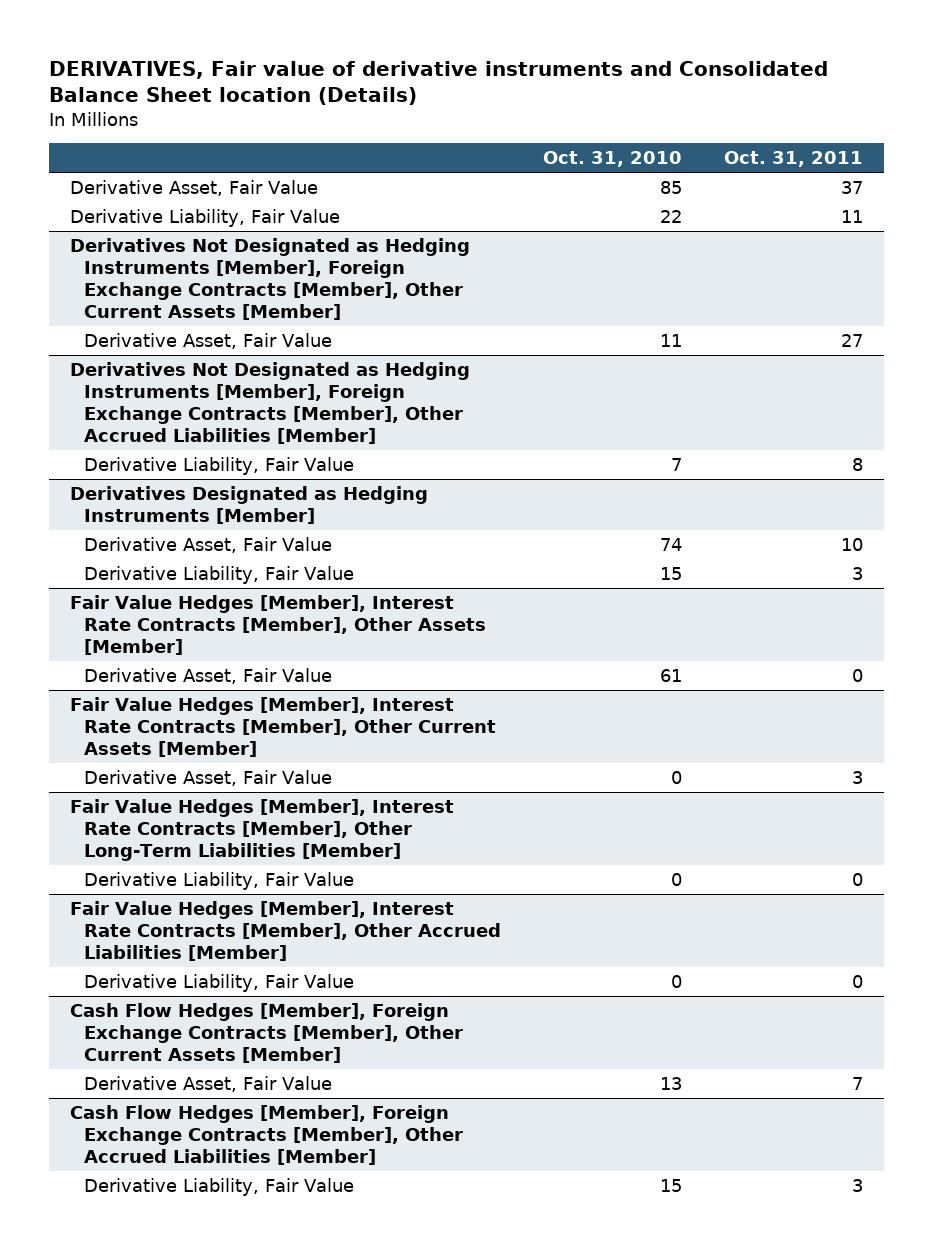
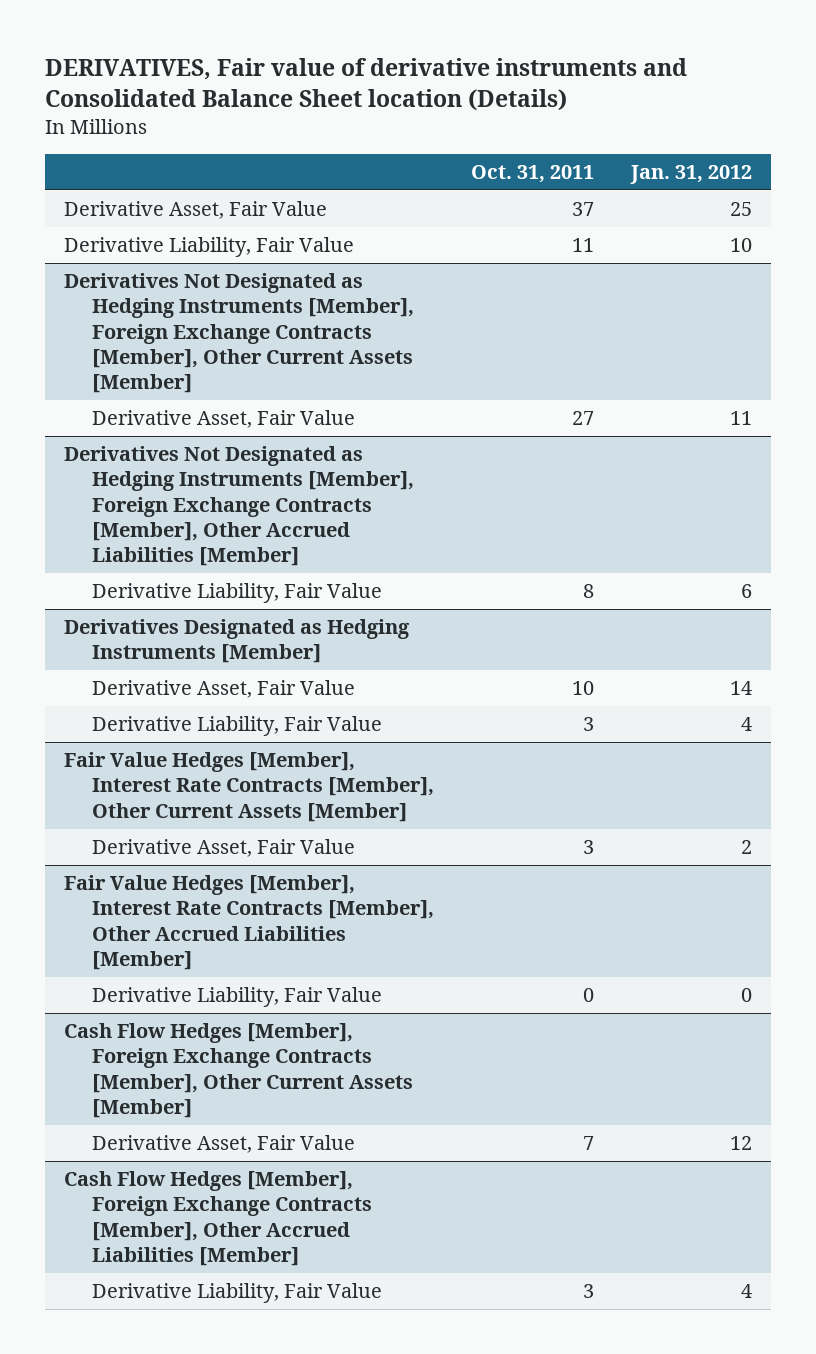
- | Oct. 31, 2010 | Oct. 31, 2011
+ | Oct. 31, 2011 | Jan. 31, 2012
- Fair Value Hedges [Member], Interest Rate Contracts [Member], Other Assets [Member]
- Derivative Asset, Fair Value | 61 | 0
- Fair Value Hedges [Member], Interest Rate Contracts [Member], Other Long-Term Liabilities [Member]
- Derivative Liability, Fair Value | 0 | 0

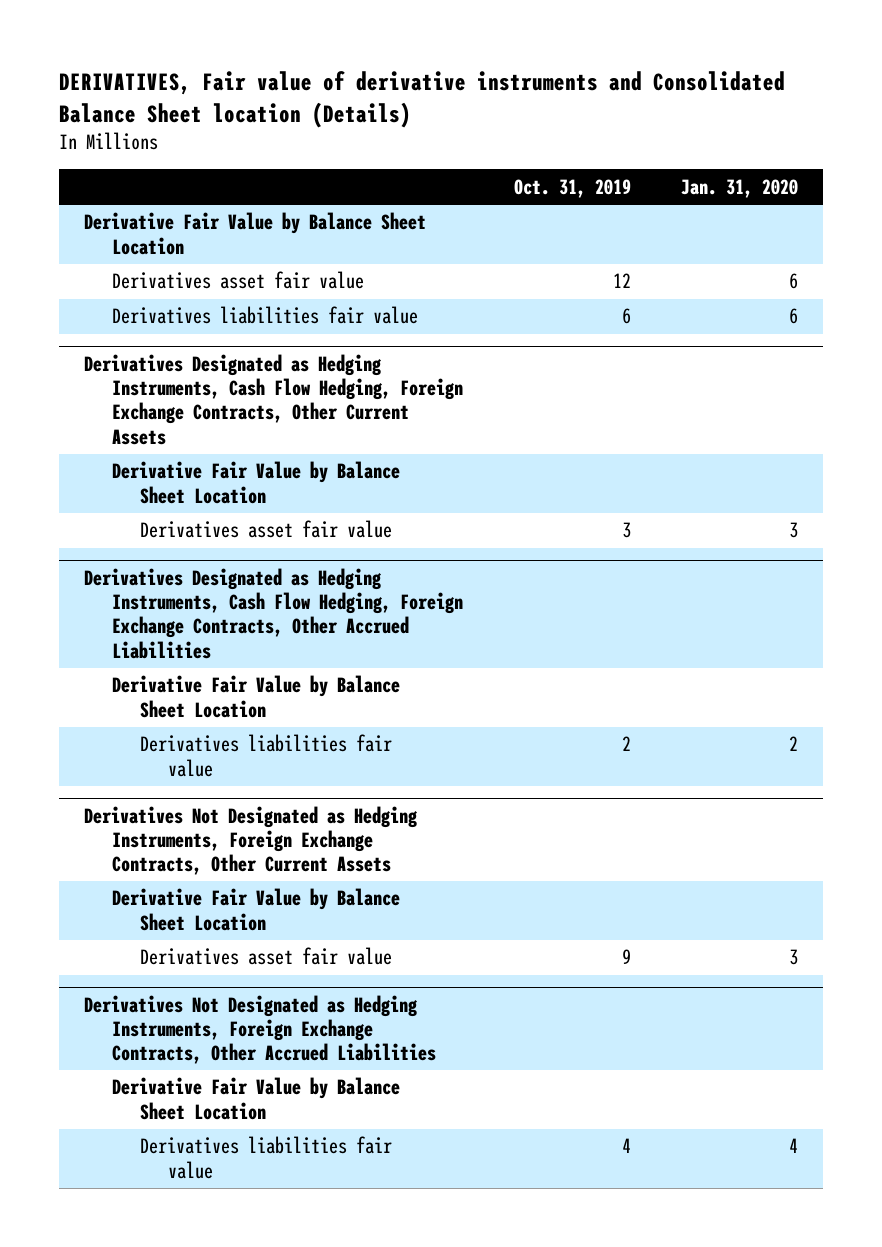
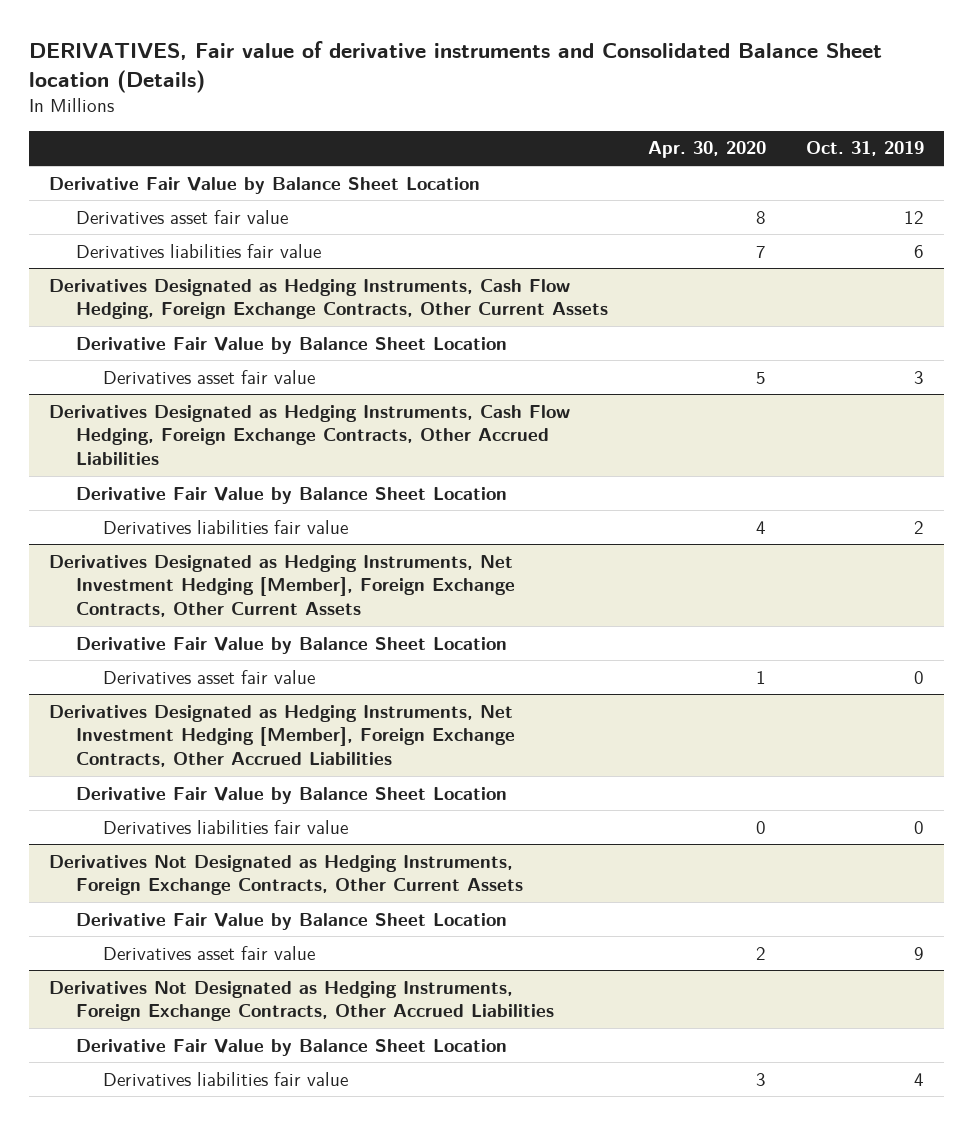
- | Oct. 31, 2019 | Jan. 31, 2020
+ | Apr. 30, 2020 | Oct. 31, 2019
+ Derivatives Designated as Hedging Instruments, Net Investment Hedging [Member], Foreign Exchange Contracts, Other Current Assets
+ Derivative Fair Value by Balance Sheet Location
+ Derivatives asset fair value | 1 | 0
+ Derivatives Designated as Hedging Instruments, Net Investment Hedging [Member], Foreign Exchange Contracts, Other Accrued Liabilities
+ Derivative Fair Value by Balance Sheet Location
+ Derivatives liabilities fair value | 0 | 0

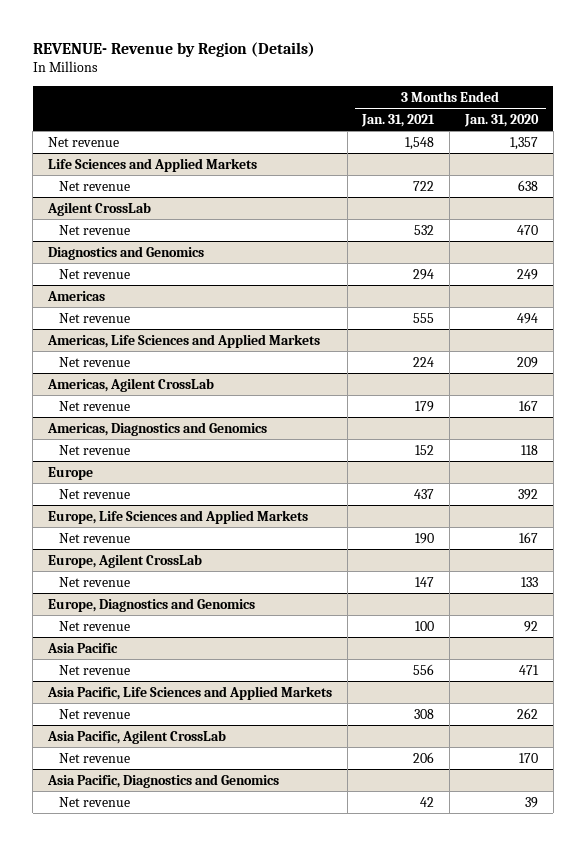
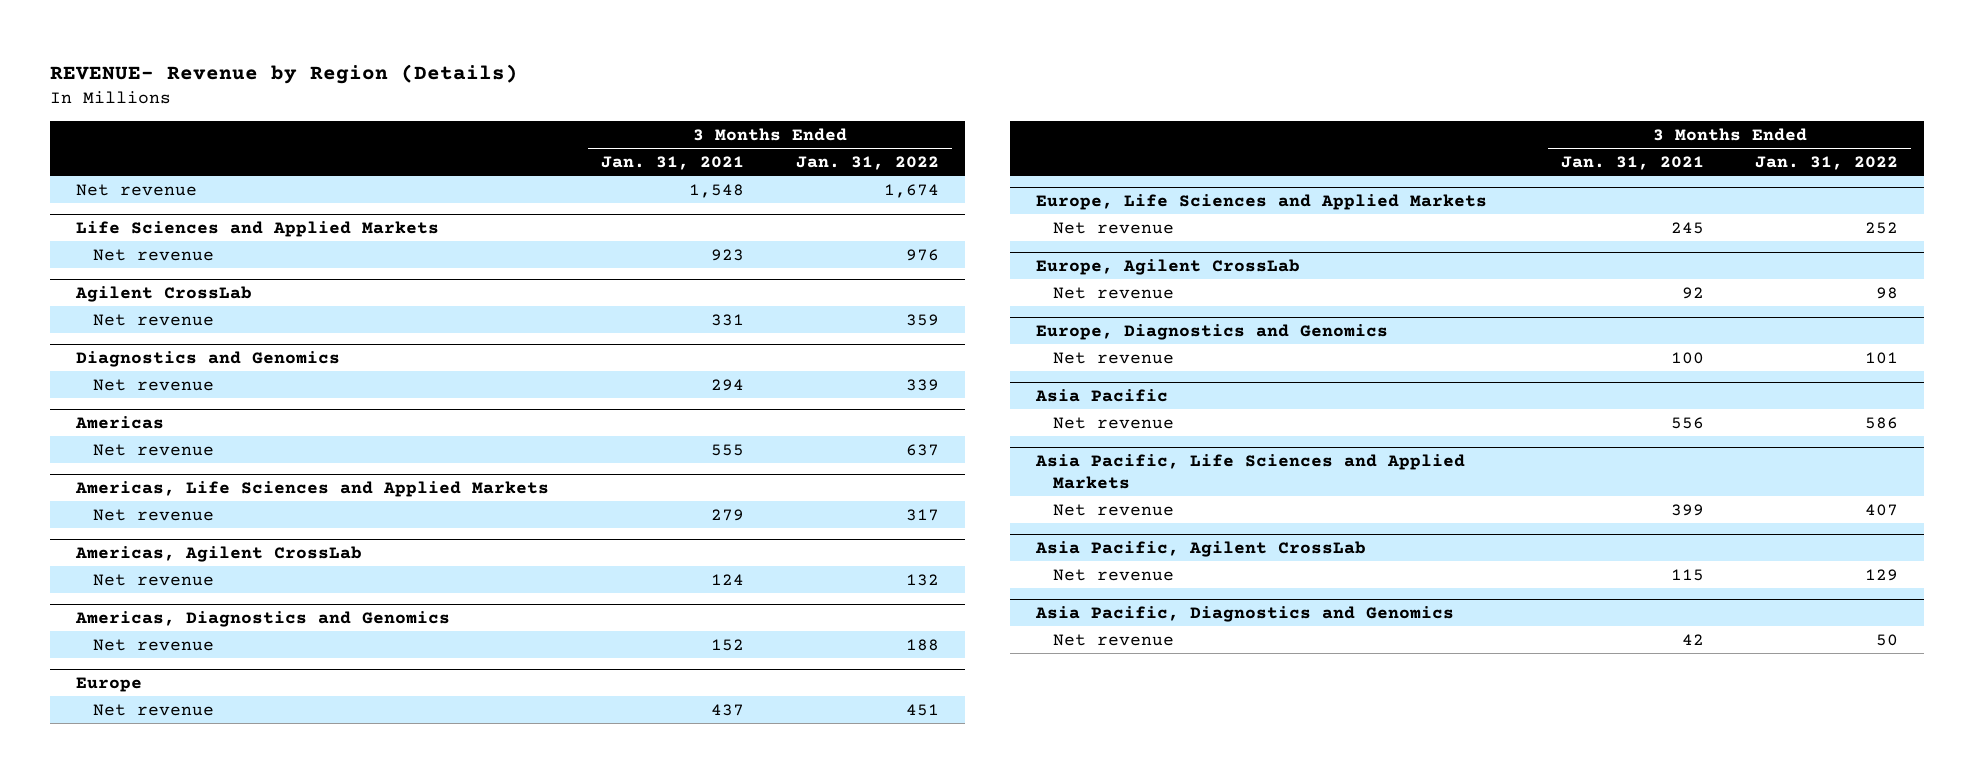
- | 3 Months Ended Jan. 31, 2021 | 3 Months Ended Jan. 31, 2020
+ | 3 Months Ended Jan. 31, 2021 | 3 Months Ended Jan. 31, 2022
@ Life Sciences and Applied Markets
- Net revenue | 722 | 638
+ Net revenue | 923 | 976
@ Agilent CrossLab
- Net revenue | 532 | 470
+ Net revenue | 331 | 359
@ Americas, Life Sciences and Applied Markets
- Net revenue | 224 | 209
+ Net revenue | 279 | 317
@ Americas, Agilent CrossLab
- Net revenue | 179 | 167
+ Net revenue | 124 | 132
@ Europe, Life Sciences and Applied Markets
- Net revenue | 190 | 167
+ Net revenue | 245 | 252
@ Europe, Agilent CrossLab
- Net revenue | 147 | 133
+ Net revenue | 92 | 98
@ Asia Pacific, Life Sciences and Applied Markets
- Net revenue | 308 | 262
+ Net revenue | 399 | 407
@ Asia Pacific, Agilent CrossLab
- Net revenue | 206 | 170
+ Net revenue | 115 | 129

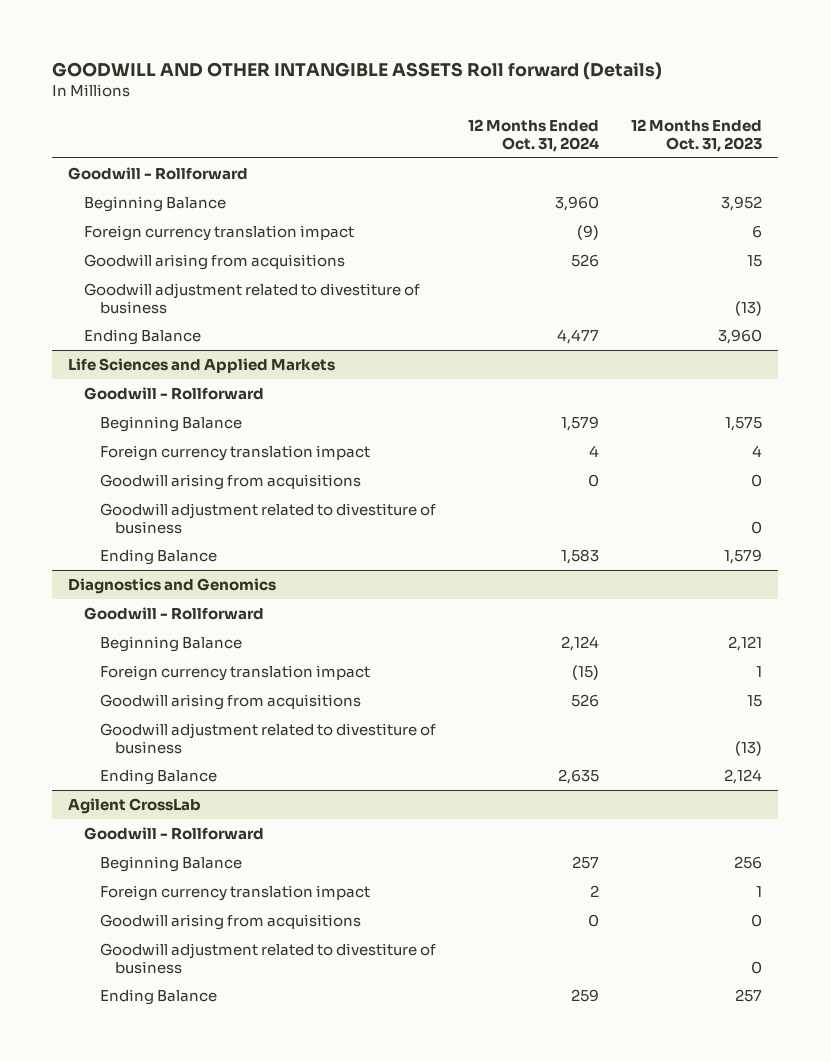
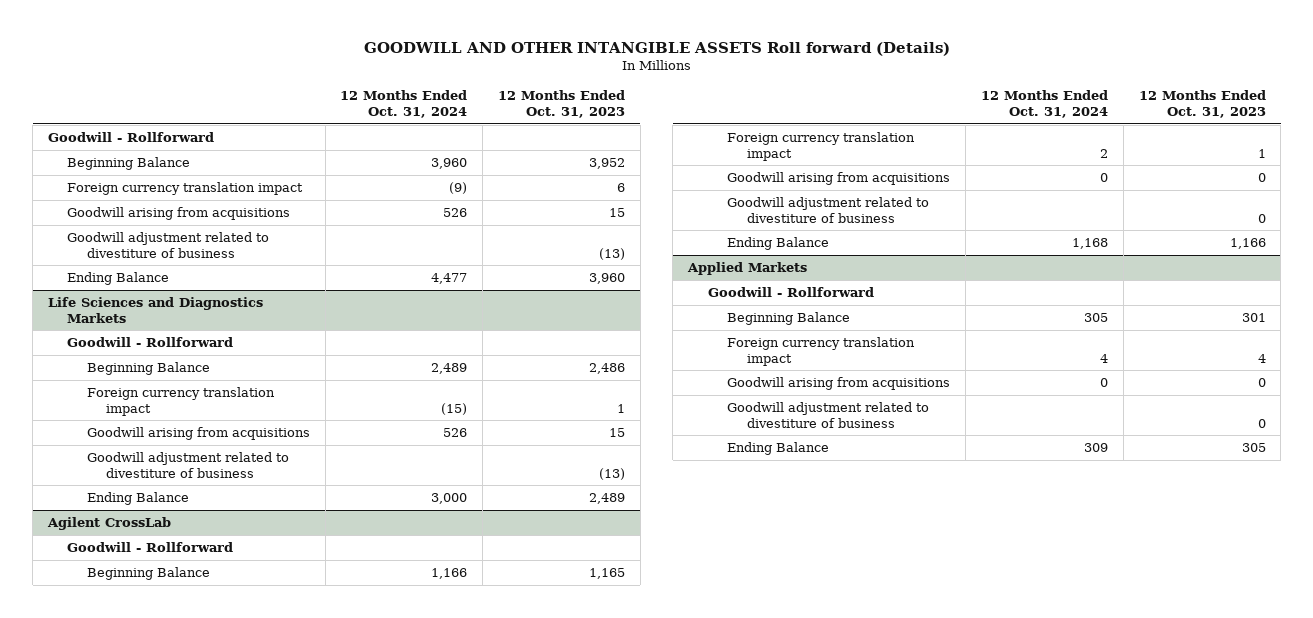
- Life Sciences and Applied Markets
- Goodwill - Rollforward
- Beginning Balance | 1,579 | 1,575
- Foreign currency translation impact | 4 | 4
- Goodwill arising from acquisitions | 0 | 0
- Goodwill adjustment related to divestiture of business | | 0
- Ending Balance | 1,583 | 1,579
- Diagnostics and Genomics
+ Life Sciences and Diagnostics Markets
- Beginning Balance | 2,124 | 2,121
+ Beginning Balance | 2,489 | 2,486
- Ending Balance | 2,635 | 2,124
+ Ending Balance | 3,000 | 2,489
@ Agilent CrossLab
- Beginning Balance | 257 | 256
+ Beginning Balance | 1,166 | 1,165
- Ending Balance | 259 | 257
+ Ending Balance | 1,168 | 1,166
+ Applied Markets
+ Goodwill - Rollforward
+ Beginning Balance | 305 | 301
+ Foreign currency translation impact | 4 | 4
+ Goodwill arising from acquisitions | 0 | 0
+ Goodwill adjustment related to divestiture of business | | 0
+ Ending Balance | 309 | 305

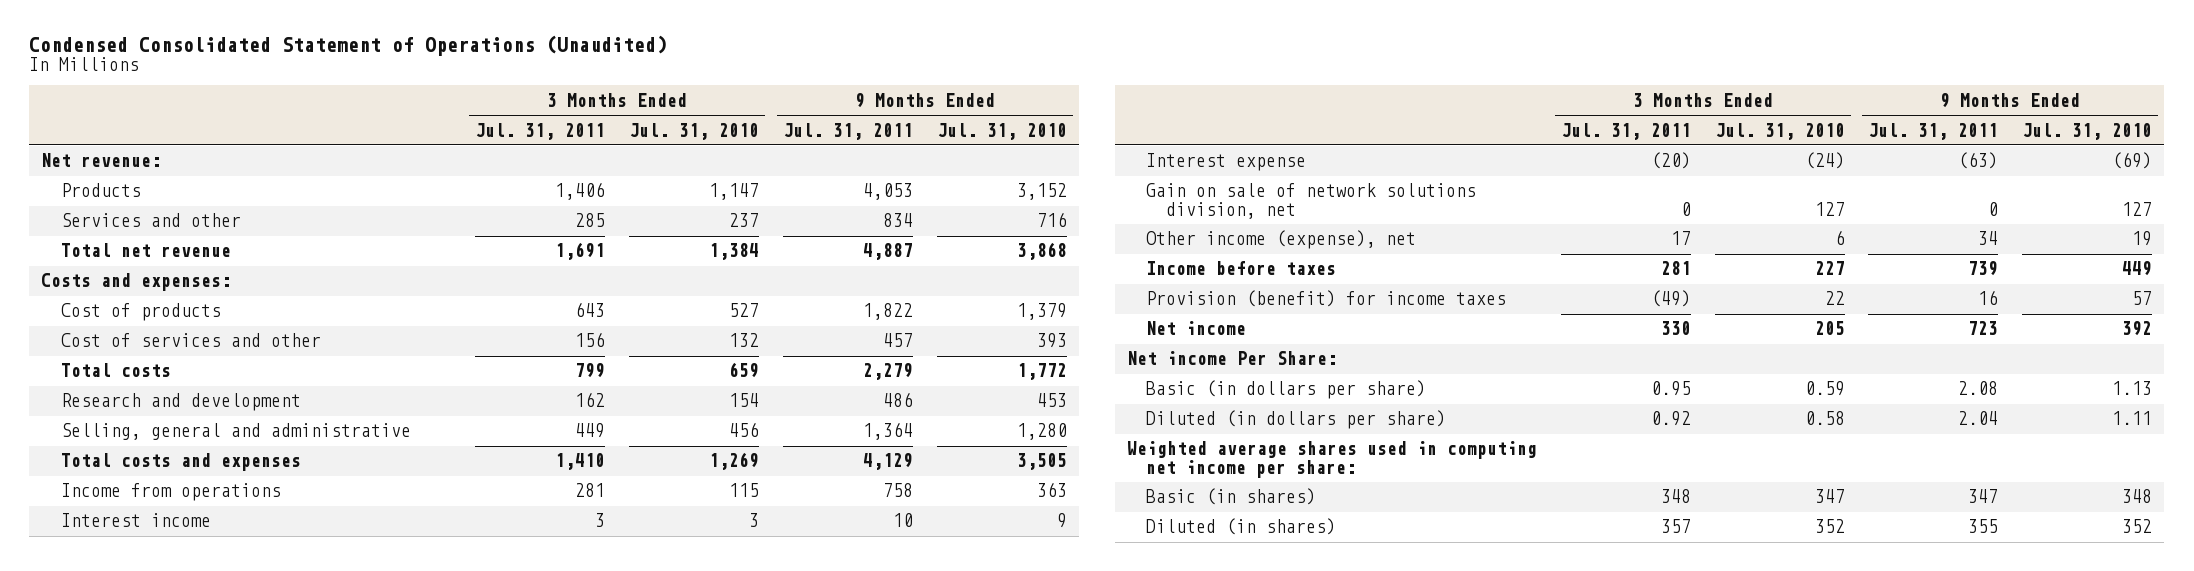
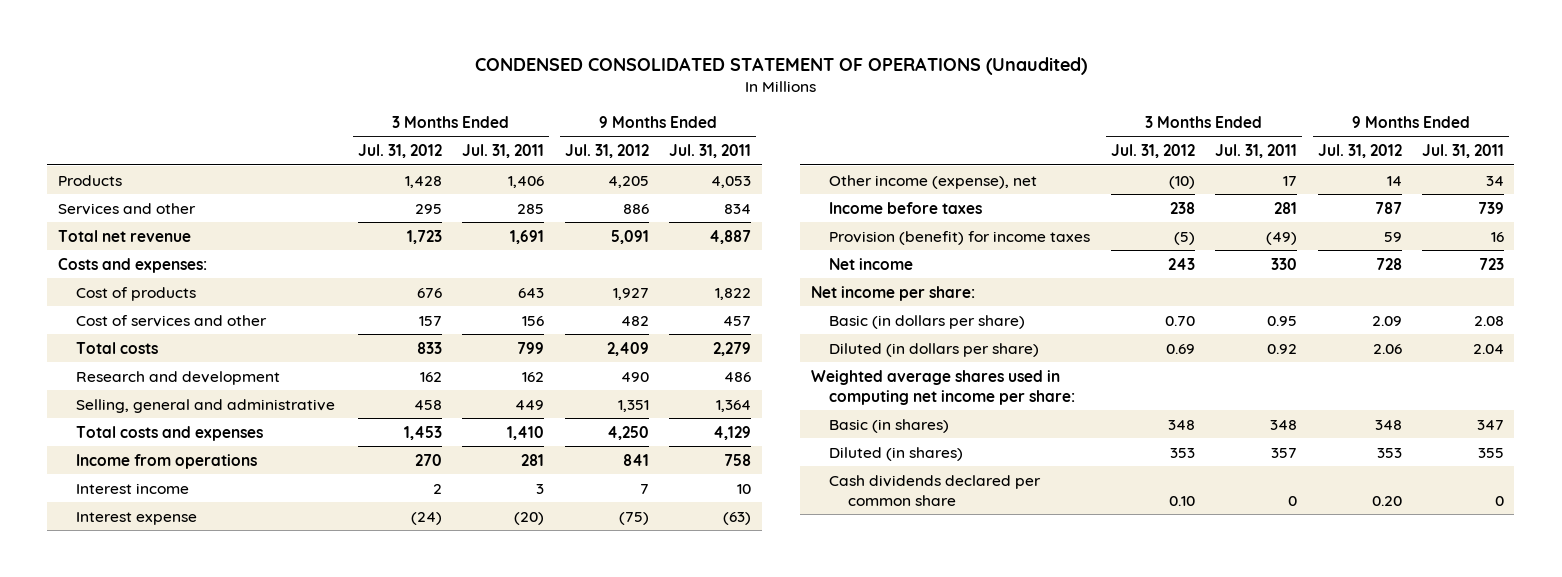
- Condensed Consolidated Statement of Operations (Unaudited)
+ CONDENSED CONSOLIDATED STATEMENT OF OPERATIONS (Unaudited)
- | 3 Months Ended Jul. 31, 2011 | 3 Months Ended Jul. 31, 2010 | 9 Months Ended Jul. 31, 2011 | 9 Months Ended Jul. 31, 2010
+ | 3 Months Ended Jul. 31, 2012 | 3 Months Ended Jul. 31, 2011 | 9 Months Ended Jul. 31, 2012 | 9 Months Ended Jul. 31, 2011
- Net revenue:
- Gain on sale of network solutions division, net | 0 | 127 | 0 | 127
- Net income Per Share:
+ Net income per share:
+ Cash dividends declared per common share | 0.10 | 0 | 0.20 | 0

